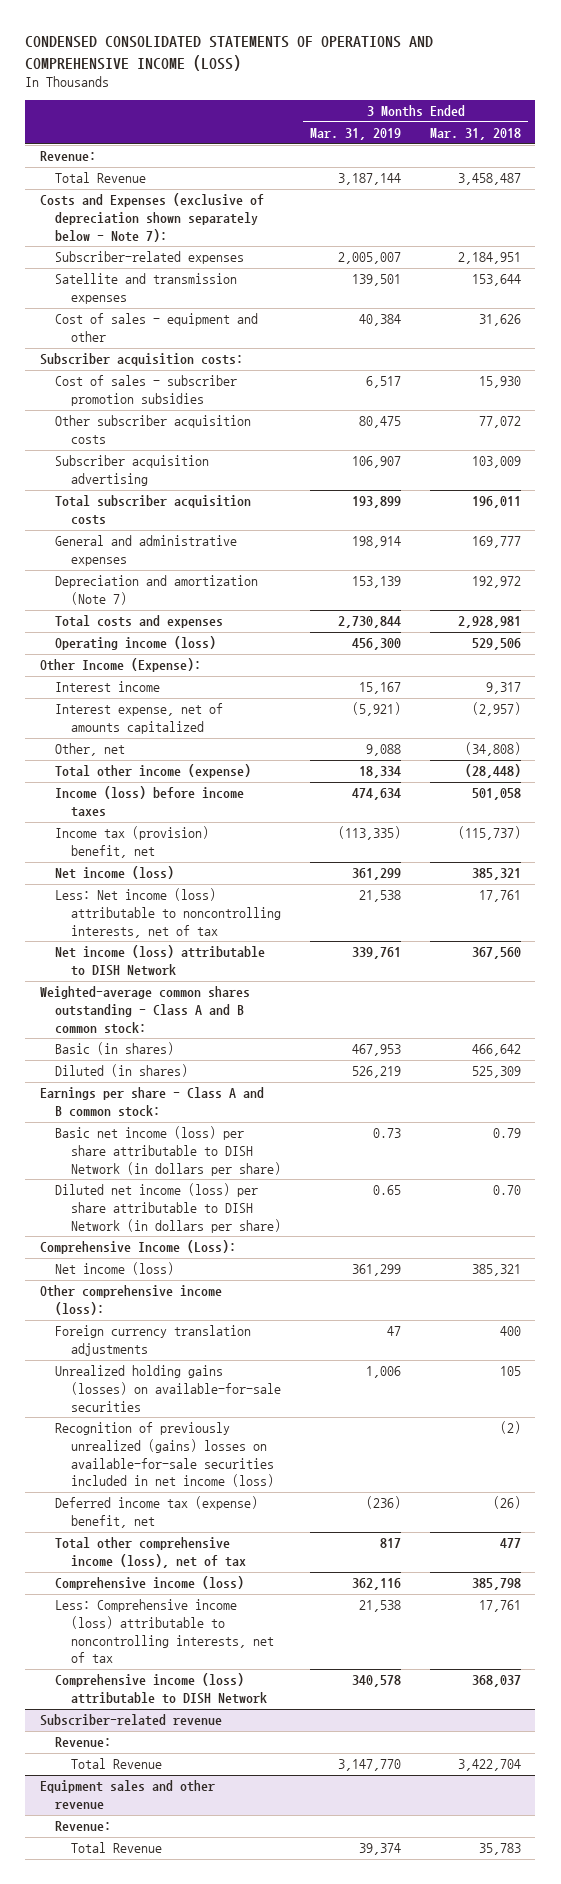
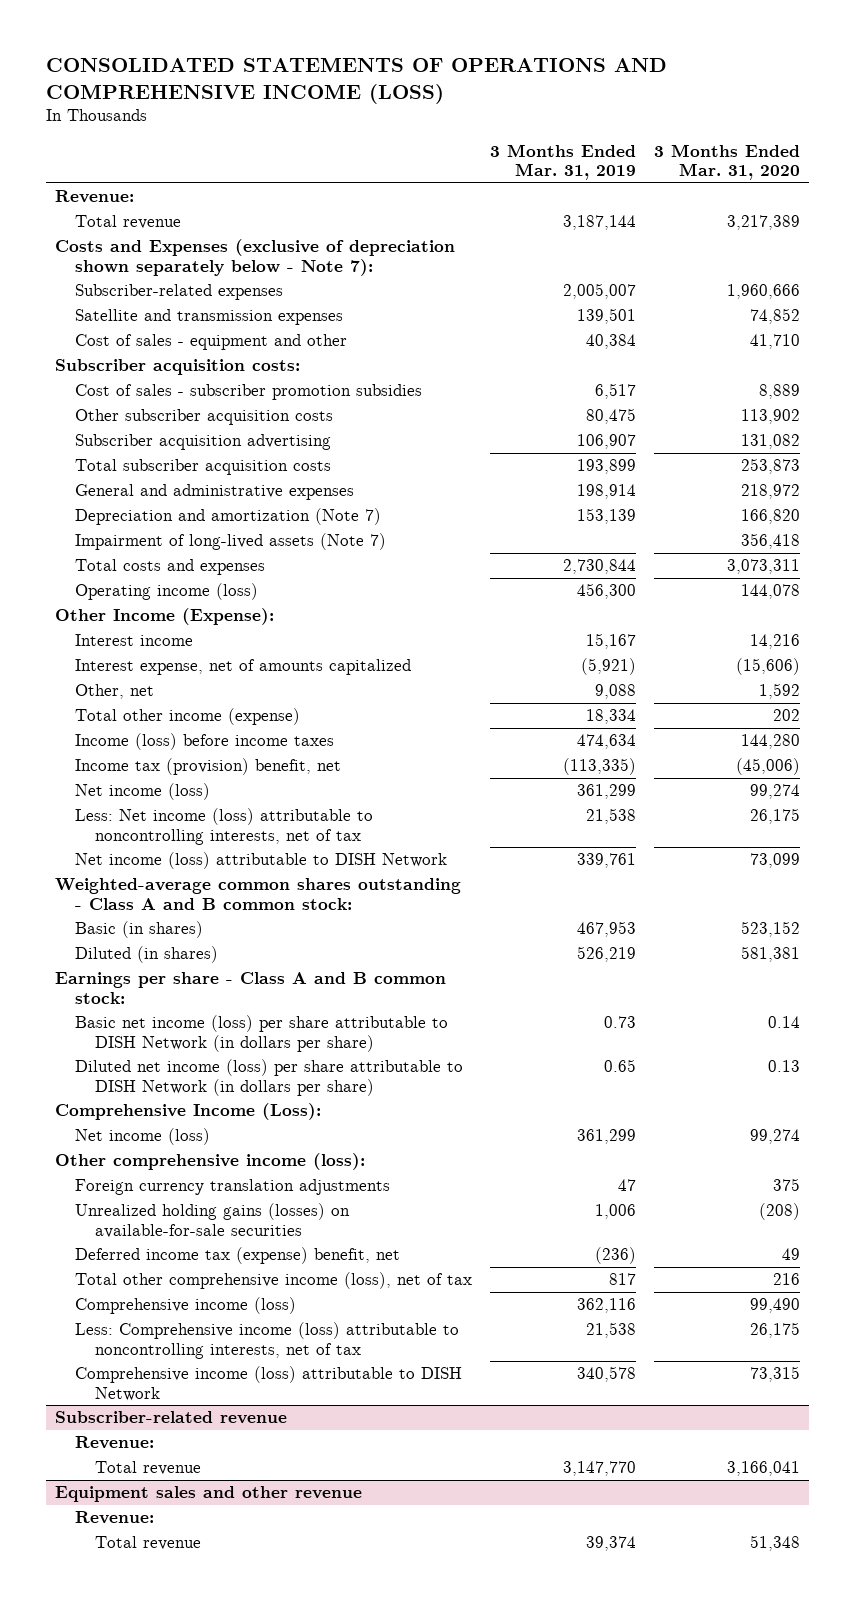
- CONDENSED CONSOLIDATED STATEMENTS OF OPERATIONS AND COMPREHENSIVE INCOME (LOSS)
+ CONSOLIDATED STATEMENTS OF OPERATIONS AND COMPREHENSIVE INCOME (LOSS)
- | 3 Months Ended Mar. 31, 2019 | 3 Months Ended Mar. 31, 2018
+ | 3 Months Ended Mar. 31, 2019 | 3 Months Ended Mar. 31, 2020
- Total Revenue | 3,187,144 | 3,458,487
+ Total revenue | 3,187,144 | 3,217,389
+ Impairment of long-lived assets (Note 7) | | 356,418
- Recognition of previously unrealized (gains) losses on available-for-sale securities included in net income (loss) | | (2)
@ Subscriber-related revenue
- Total Revenue | 3,147,770 | 3,422,704
+ Total revenue | 3,147,770 | 3,166,041
@ Equipment sales and other revenue
- Total Revenue | 39,374 | 35,783
+ Total revenue | 39,374 | 51,348

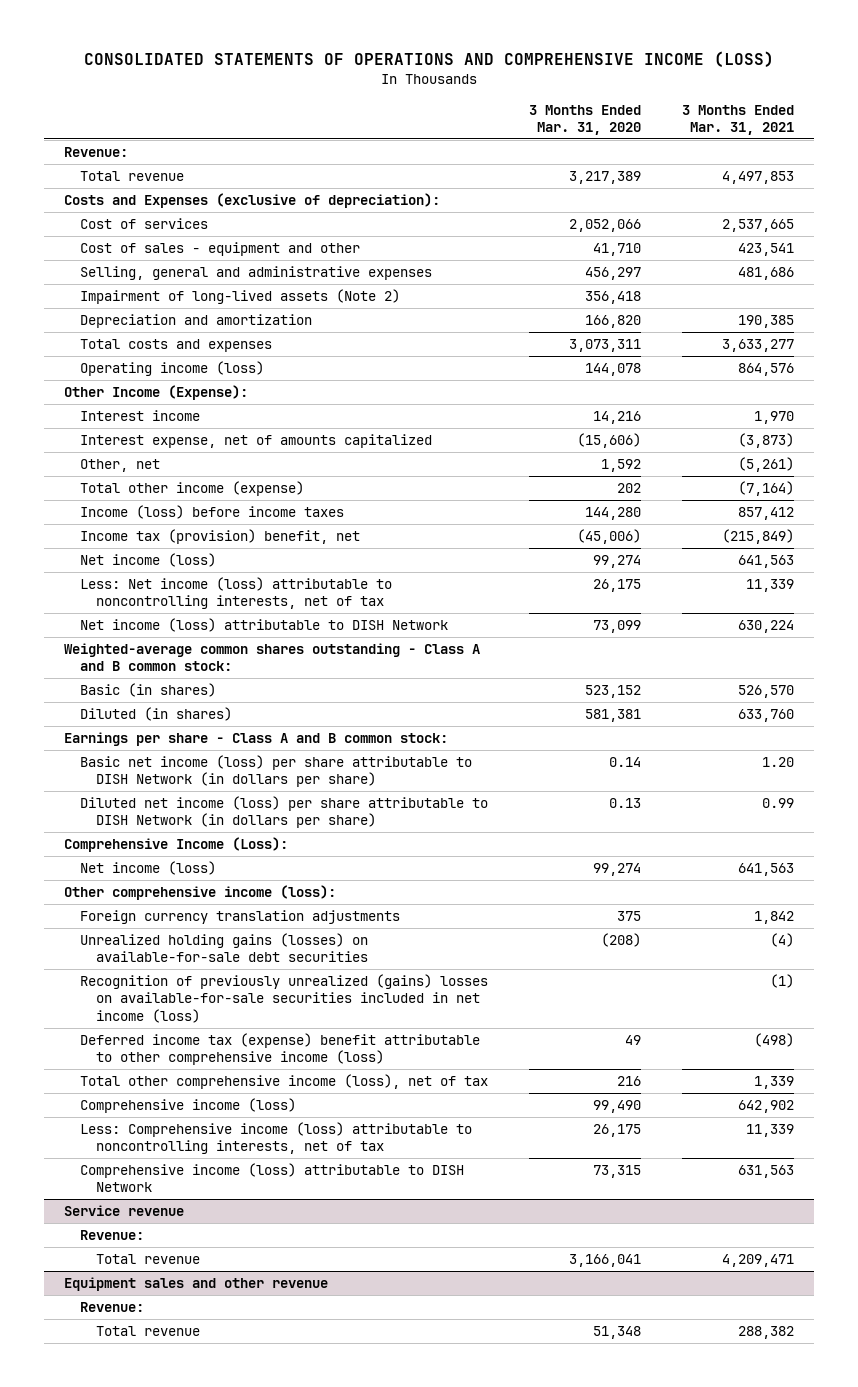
- | 3 Months Ended Mar. 31, 2019 | 3 Months Ended Mar. 31, 2020
+ | 3 Months Ended Mar. 31, 2020 | 3 Months Ended Mar. 31, 2021
- Costs and Expenses (exclusive of depreciation shown separately below - Note 7):
- Subscriber-related expenses | 2,005,007 | 1,960,666
- Satellite and transmission expenses | 139,501 | 74,852
+ Costs and Expenses (exclusive of depreciation):
+ Cost of services | 2,052,066 | 2,537,665
- Subscriber acquisition costs:
- Cost of sales - subscriber promotion subsidies | 6,517 | 8,889
- Other subscriber acquisition costs | 80,475 | 113,902
- Subscriber acquisition advertising | 106,907 | 131,082
- Total subscriber acquisition costs | 193,899 | 253,873
- General and administrative expenses | 198,914 | 218,972
- Depreciation and amortization (Note 7) | 153,139 | 166,820
- Impairment of long-lived assets (Note 7) | | 356,418
+ Selling, general and administrative expenses | 456,297 | 481,686
+ Impairment of long-lived assets (Note 2) | 356,418 |
+ Depreciation and amortization | 166,820 | 190,385
- Unrealized holding gains (losses) on available-for-sale securities | 1,006 | (208)
- Deferred income tax (expense) benefit, net | (236) | 49
+ Unrealized holding gains (losses) on available-for-sale debt securities | (208) | (4)
+ Recognition of previously unrealized (gains) losses on available-for-sale securities included in net income (loss) | | (1)
+ Deferred income tax (expense) benefit attributable to other comprehensive income (loss) | 49 | (498)
- Subscriber-related revenue
+ Service revenue

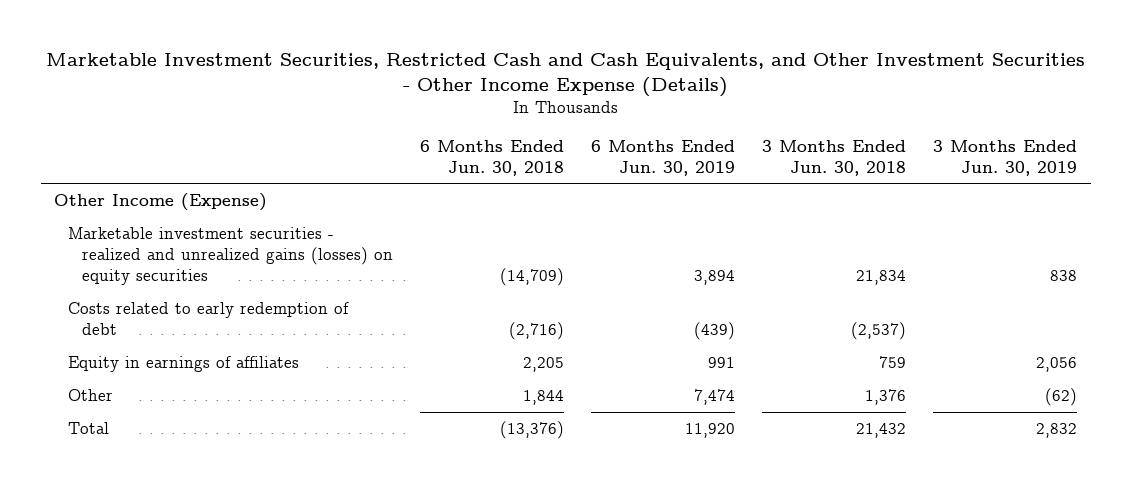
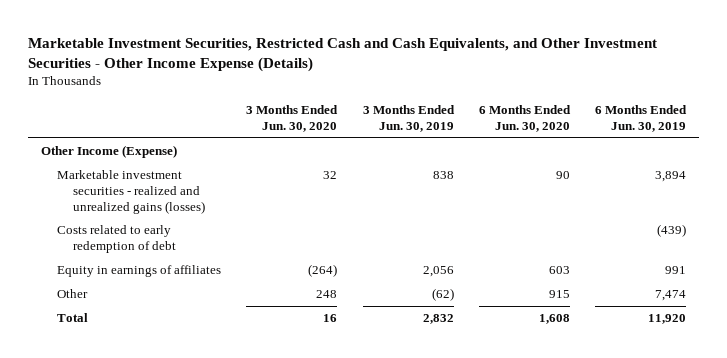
- | 6 Months Ended Jun. 30, 2018 | 6 Months Ended Jun. 30, 2019 | 3 Months Ended Jun. 30, 2018 | 3 Months Ended Jun. 30, 2019
+ | 3 Months Ended Jun. 30, 2020 | 3 Months Ended Jun. 30, 2019 | 6 Months Ended Jun. 30, 2020 | 6 Months Ended Jun. 30, 2019
- Marketable investment securities - realized and unrealized gains (losses) on equity securities | (14,709) | 3,894 | 21,834 | 838
+ Marketable investment securities - realized and unrealized gains (losses) | 32 | 838 | 90 | 3,894

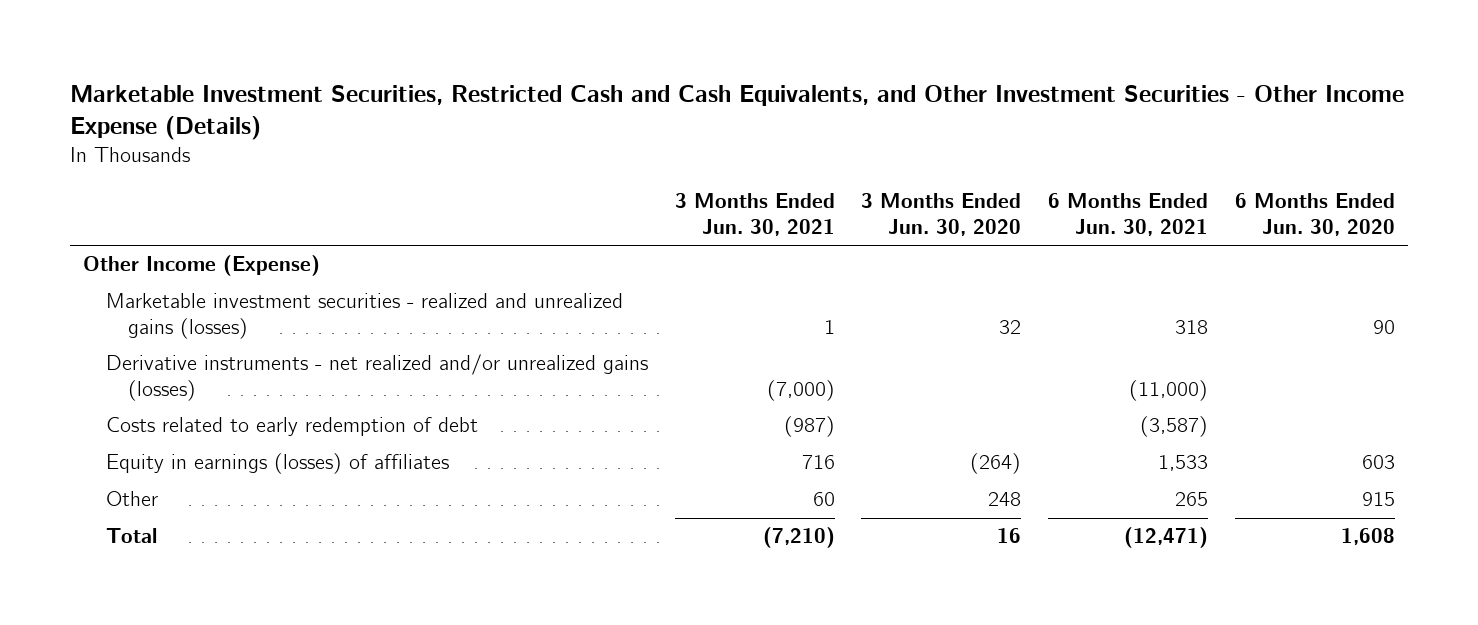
- | 3 Months Ended Jun. 30, 2020 | 3 Months Ended Jun. 30, 2019 | 6 Months Ended Jun. 30, 2020 | 6 Months Ended Jun. 30, 2019
+ | 3 Months Ended Jun. 30, 2021 | 3 Months Ended Jun. 30, 2020 | 6 Months Ended Jun. 30, 2021 | 6 Months Ended Jun. 30, 2020
+ Derivative instruments - net realized and/or unrealized gains (losses) | (7,000) | | (11,000) |
- Equity in earnings of affiliates | (264) | 2,056 | 603 | 991
+ Equity in earnings (losses) of affiliates | 716 | (264) | 1,533 | 603

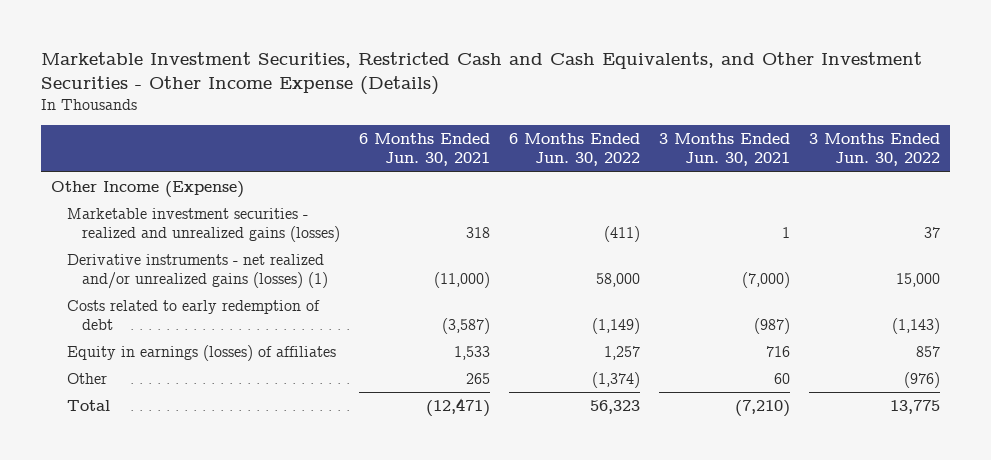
- | 3 Months Ended Jun. 30, 2021 | 3 Months Ended Jun. 30, 2020 | 6 Months Ended Jun. 30, 2021 | 6 Months Ended Jun. 30, 2020
+ | 6 Months Ended Jun. 30, 2021 | 6 Months Ended Jun. 30, 2022 | 3 Months Ended Jun. 30, 2021 | 3 Months Ended Jun. 30, 2022
- Derivative instruments - net realized and/or unrealized gains (losses) | (7,000) | | (11,000) |
+ Derivative instruments - net realized and/or unrealized gains (losses) (1) | (11,000) | 58,000 | (7,000) | 15,000

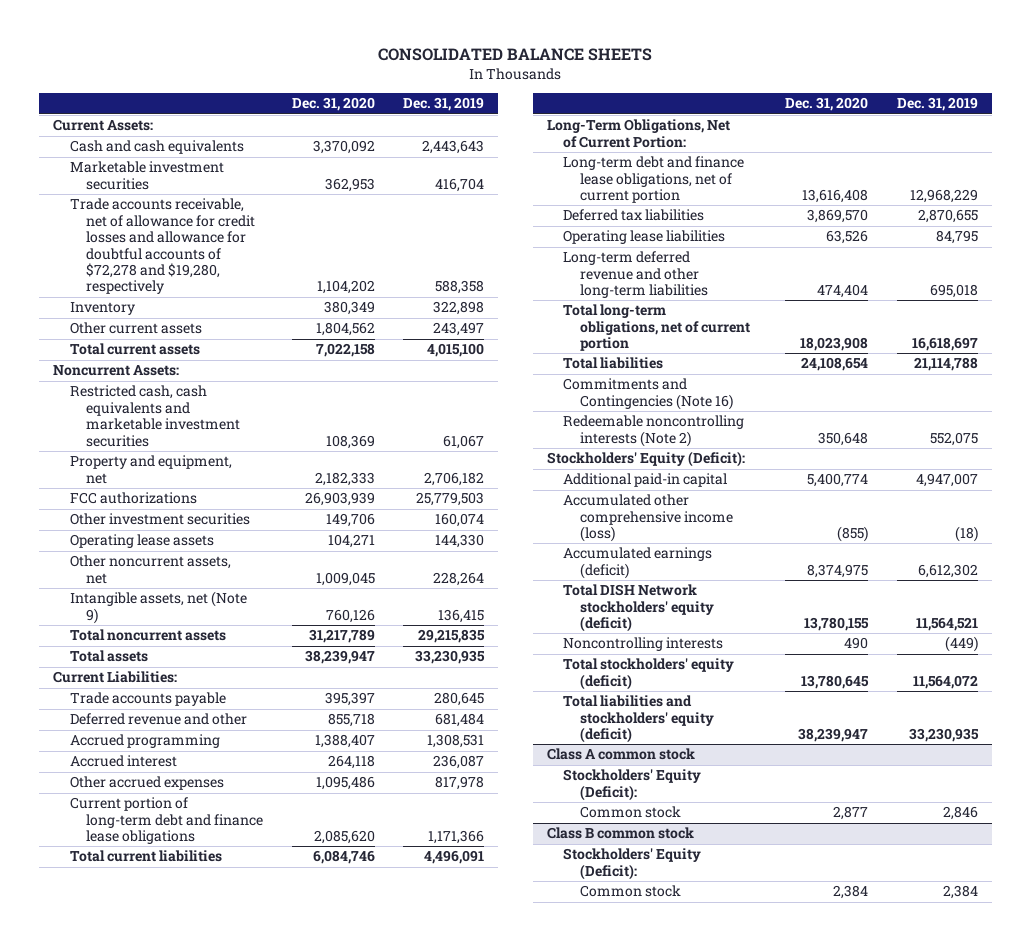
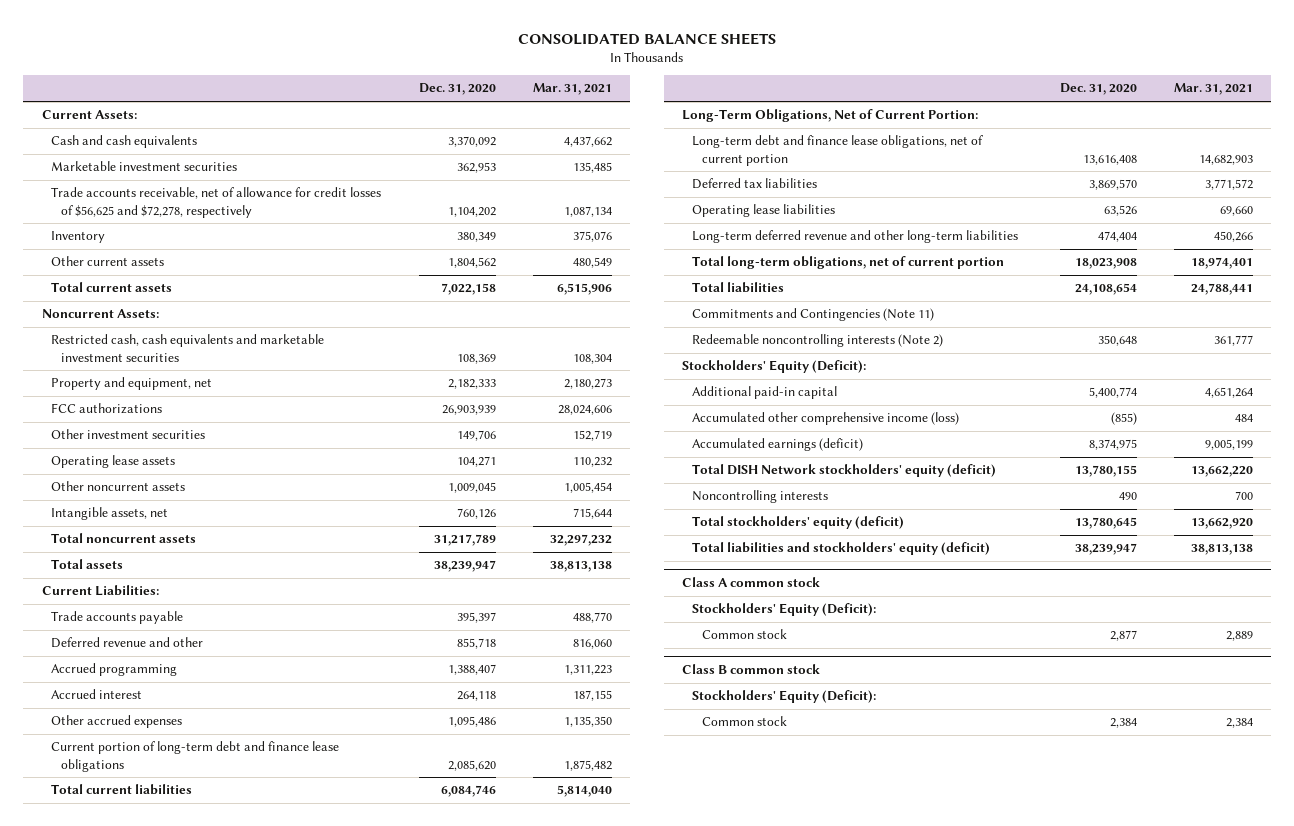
- | Dec. 31, 2020 | Dec. 31, 2019
+ | Dec. 31, 2020 | Mar. 31, 2021
- Trade accounts receivable, net of allowance for credit losses and allowance for doubtful accounts of $72,278 and $19,280, respectively | 1,104,202 | 588,358
+ Trade accounts receivable, net of allowance for credit losses of $56,625 and $72,278, respectively | 1,104,202 | 1,087,134
- Other noncurrent assets, net | 1,009,045 | 228,264
- Intangible assets, net (Note 9) | 760,126 | 136,415
+ Other noncurrent assets | 1,009,045 | 1,005,454
+ Intangible assets, net | 760,126 | 715,644
- Commitments and Contingencies (Note 16)
+ Commitments and Contingencies (Note 11)

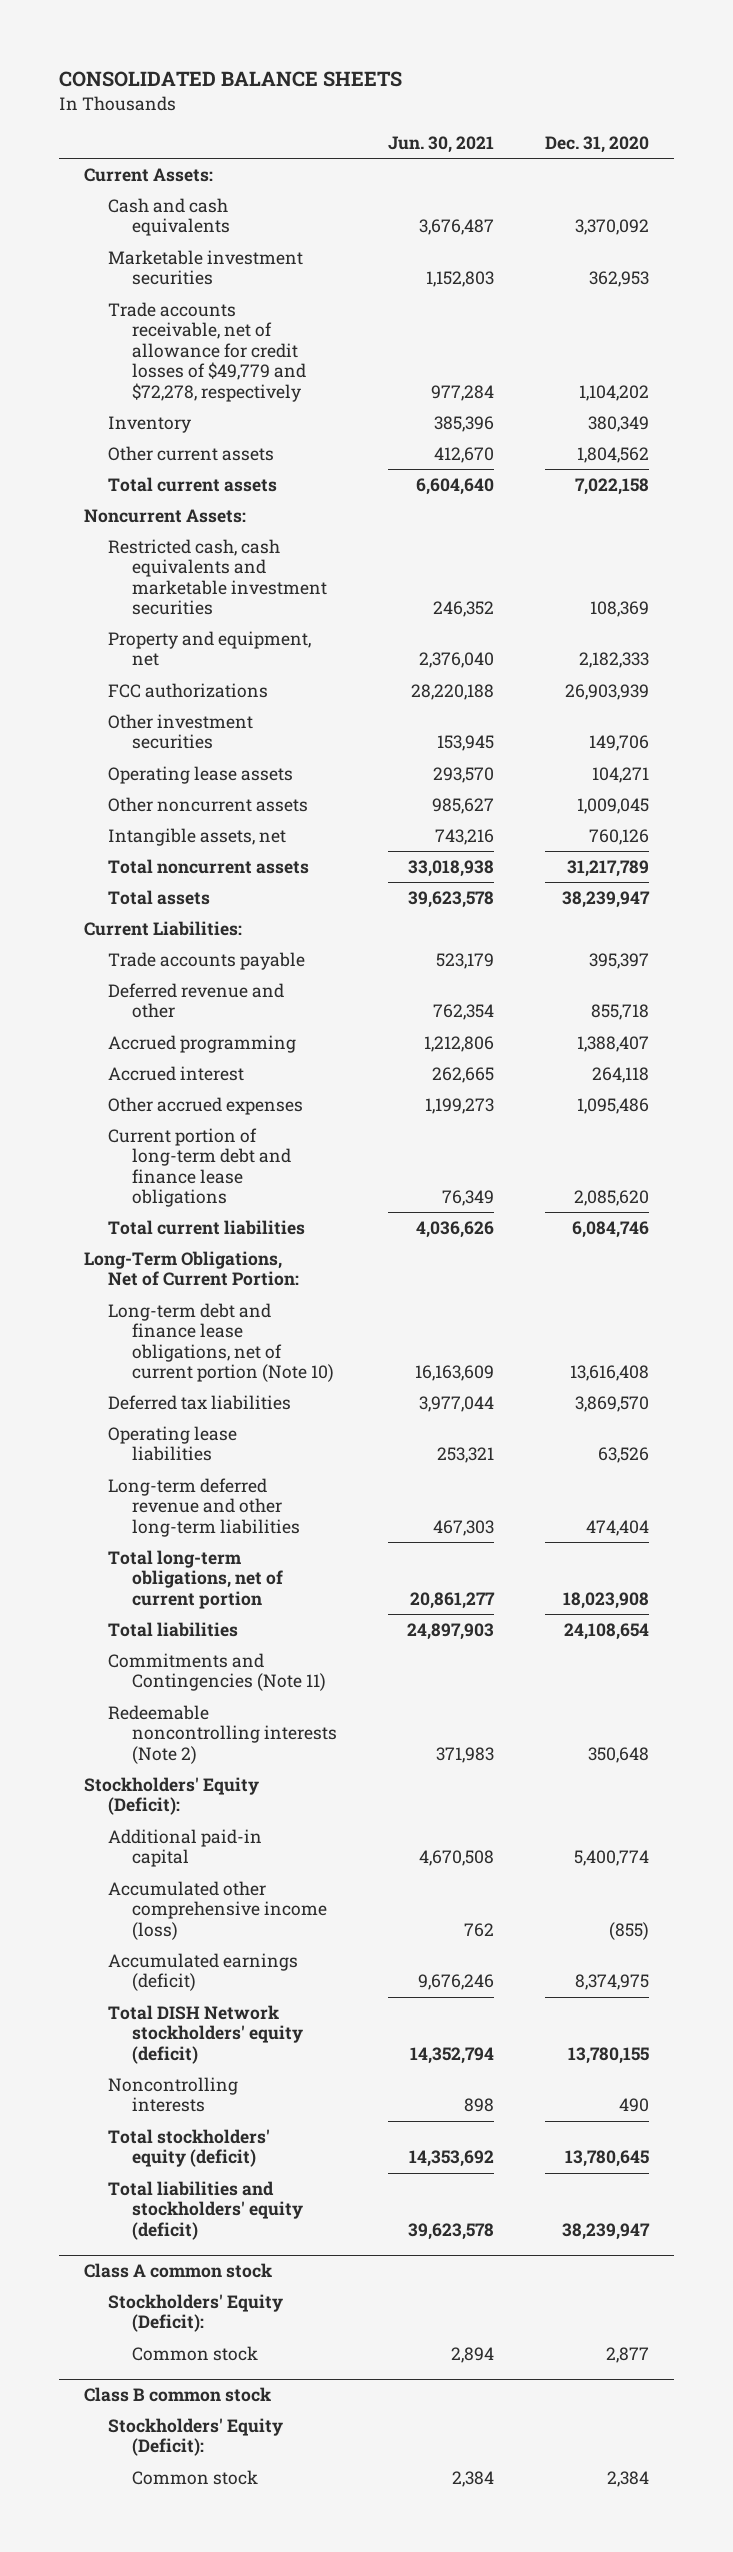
- | Dec. 31, 2020 | Mar. 31, 2021
+ | Jun. 30, 2021 | Dec. 31, 2020
- Trade accounts receivable, net of allowance for credit losses of $56,625 and $72,278, respectively | 1,104,202 | 1,087,134
+ Trade accounts receivable, net of allowance for credit losses of $49,779 and $72,278, respectively | 977,284 | 1,104,202
- Long-term debt and finance lease obligations, net of current portion | 13,616,408 | 14,682,903
+ Long-term debt and finance lease obligations, net of current portion (Note 10) | 16,163,609 | 13,616,408

